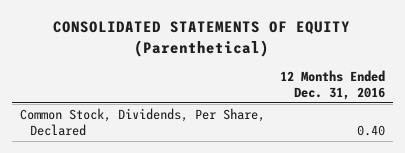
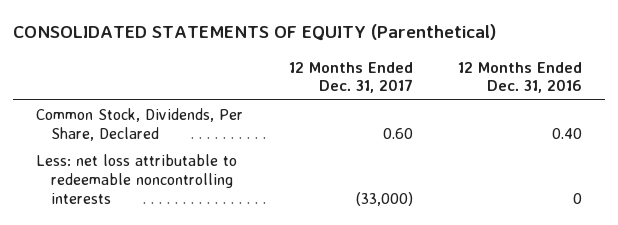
- | 12 Months Ended Dec. 31, 2016
+ | 12 Months Ended Dec. 31, 2017 | 12 Months Ended Dec. 31, 2016
+ Less: net loss attributable to redeemable noncontrolling interests | (33,000) | 0

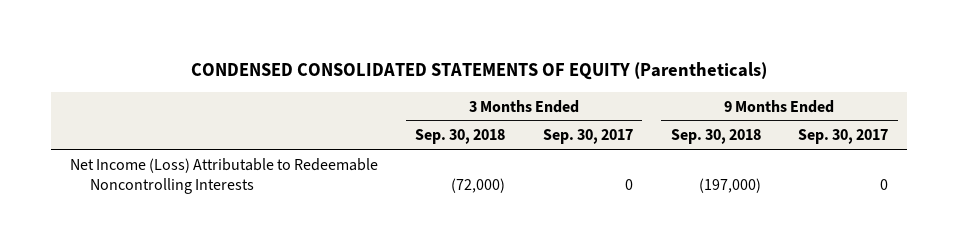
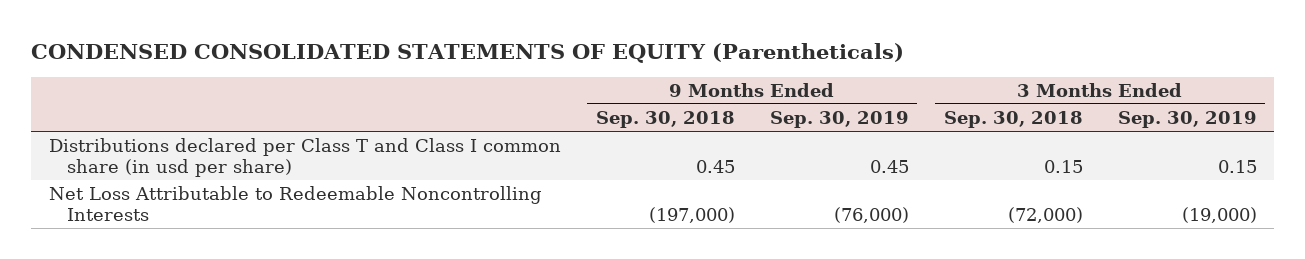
- | 3 Months Ended Sep. 30, 2018 | 3 Months Ended Sep. 30, 2017 | 9 Months Ended Sep. 30, 2018 | 9 Months Ended Sep. 30, 2017
+ | 9 Months Ended Sep. 30, 2018 | 9 Months Ended Sep. 30, 2019 | 3 Months Ended Sep. 30, 2018 | 3 Months Ended Sep. 30, 2019
- Net Income (Loss) Attributable to Redeemable Noncontrolling Interests | (72,000) | 0 | (197,000) | 0
+ Distributions declared per Class T and Class I common share (in usd per share) | 0.45 | 0.45 | 0.15 | 0.15
+ Net Loss Attributable to Redeemable Noncontrolling Interests | (197,000) | (76,000) | (72,000) | (19,000)

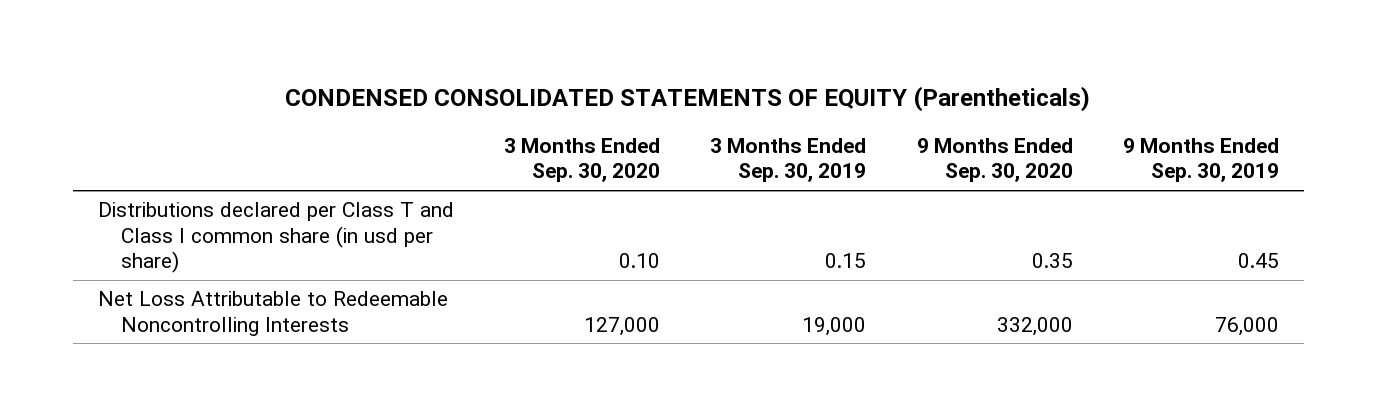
- | 9 Months Ended Sep. 30, 2018 | 9 Months Ended Sep. 30, 2019 | 3 Months Ended Sep. 30, 2018 | 3 Months Ended Sep. 30, 2019
+ | 3 Months Ended Sep. 30, 2020 | 3 Months Ended Sep. 30, 2019 | 9 Months Ended Sep. 30, 2020 | 9 Months Ended Sep. 30, 2019
- Net Loss Attributable to Redeemable Noncontrolling Interests | (197,000) | (76,000) | (72,000) | (19,000)
+ Net Loss Attributable to Redeemable Noncontrolling Interests | 127,000 | 19,000 | 332,000 | 76,000

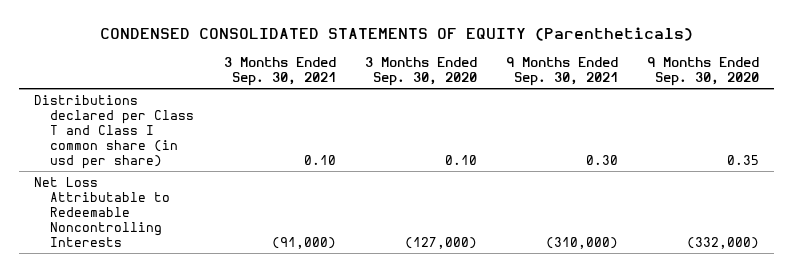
- | 3 Months Ended Sep. 30, 2020 | 3 Months Ended Sep. 30, 2019 | 9 Months Ended Sep. 30, 2020 | 9 Months Ended Sep. 30, 2019
+ | 3 Months Ended Sep. 30, 2021 | 3 Months Ended Sep. 30, 2020 | 9 Months Ended Sep. 30, 2021 | 9 Months Ended Sep. 30, 2020
- Net Loss Attributable to Redeemable Noncontrolling Interests | 127,000 | 19,000 | 332,000 | 76,000
+ Net Loss Attributable to Redeemable Noncontrolling Interests | (91,000) | (127,000) | (310,000) | (332,000)

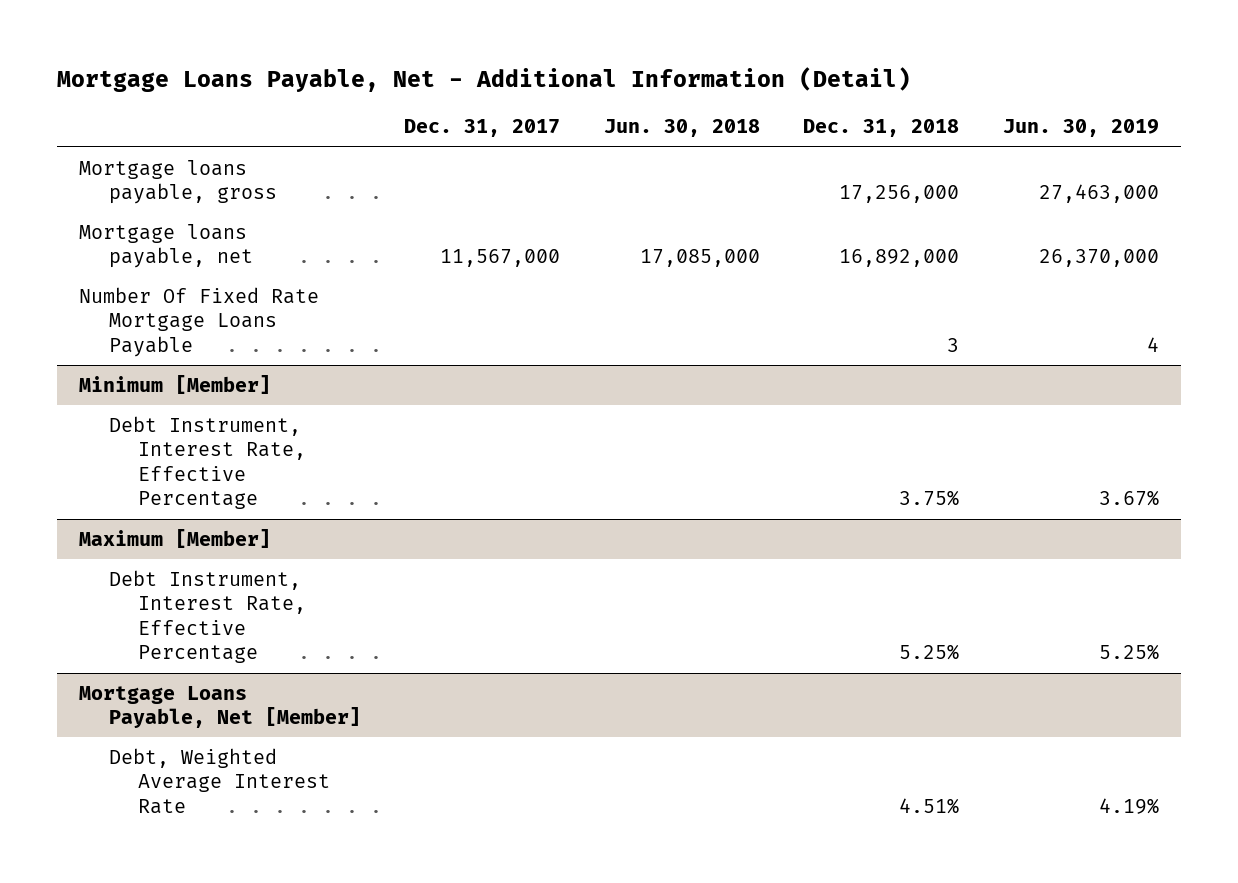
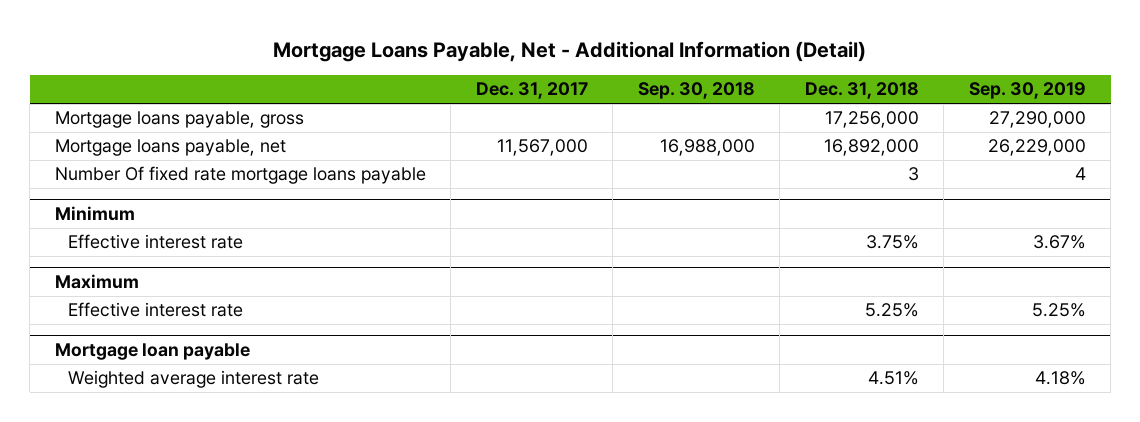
- | Dec. 31, 2017 | Jun. 30, 2018 | Dec. 31, 2018 | Jun. 30, 2019
+ | Dec. 31, 2017 | Sep. 30, 2018 | Dec. 31, 2018 | Sep. 30, 2019
- Number Of Fixed Rate Mortgage Loans Payable | | | 3 | 4
- Minimum [Member]
- Debt Instrument, Interest Rate, Effective Percentage | | | 3.75% | 3.67%
- Maximum [Member]
- Debt Instrument, Interest Rate, Effective Percentage | | | 5.25% | 5.25%
- Mortgage Loans Payable, Net [Member]
- Debt, Weighted Average Interest Rate | | | 4.51% | 4.19%
+ Number Of fixed rate mortgage loans payable | | | 3 | 4
+ Minimum
+ Effective interest rate | | | 3.75% | 3.67%
+ Maximum
+ Effective interest rate | | | 5.25% | 5.25%
+ Mortgage loan payable
+ Weighted average interest rate | | | 4.51% | 4.18%

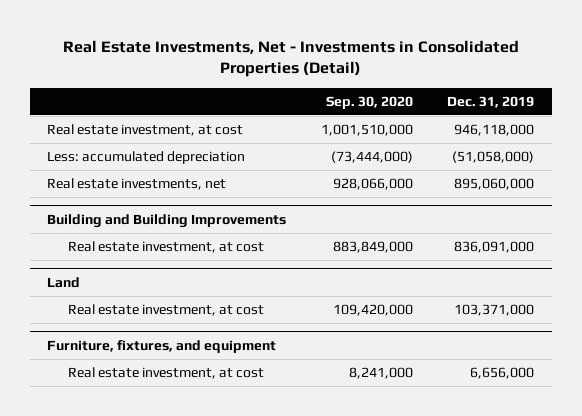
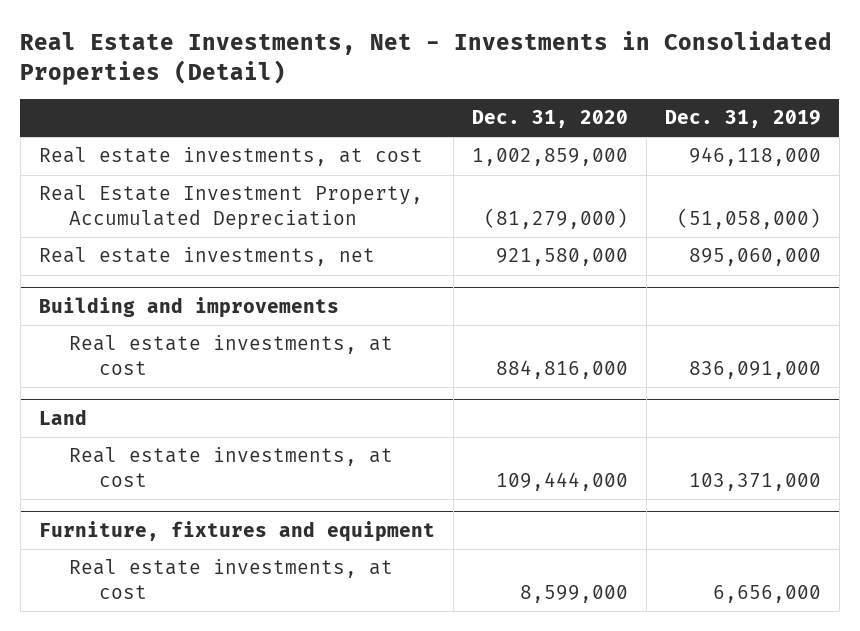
- | Sep. 30, 2020 | Dec. 31, 2019
+ | Dec. 31, 2020 | Dec. 31, 2019
- Real estate investment, at cost | 1,001,510,000 | 946,118,000
- Less: accumulated depreciation | (73,444,000) | (51,058,000)
+ Real estate investments, at cost | 1,002,859,000 | 946,118,000
+ Real Estate Investment Property, Accumulated Depreciation | (81,279,000) | (51,058,000)
- Building and Building Improvements
- Real estate investment, at cost | 883,849,000 | 836,091,000
+ Building and improvements
+ Real estate investments, at cost | 884,816,000 | 836,091,000
@ Land
- Real estate investment, at cost | 109,420,000 | 103,371,000
- Furniture, fixtures, and equipment
- Real estate investment, at cost | 8,241,000 | 6,656,000
@ Land
+ Real estate investments, at cost | 109,444,000 | 103,371,000
+ Furniture, fixtures and equipment
+ Real estate investments, at cost | 8,599,000 | 6,656,000

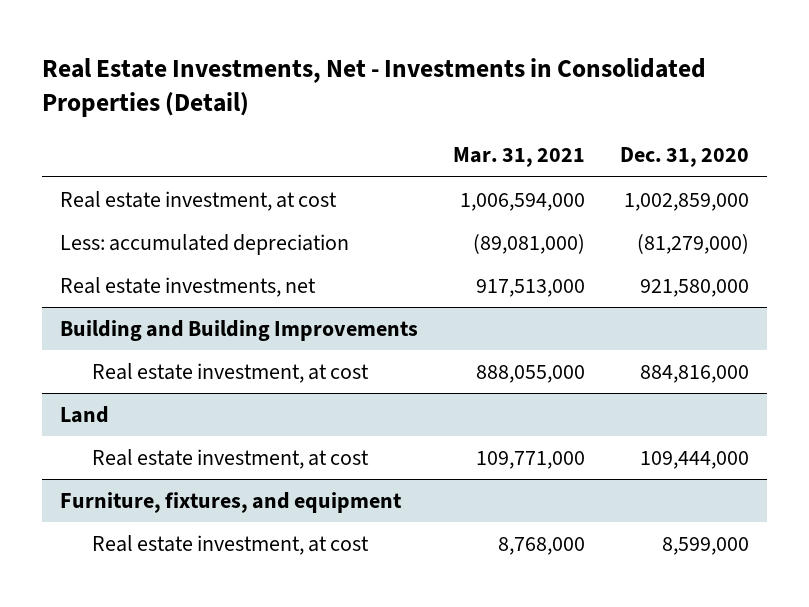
- | Dec. 31, 2020 | Dec. 31, 2019
+ | Mar. 31, 2021 | Dec. 31, 2020
- Real estate investments, at cost | 1,002,859,000 | 946,118,000
- Real Estate Investment Property, Accumulated Depreciation | (81,279,000) | (51,058,000)
+ Real estate investment, at cost | 1,006,594,000 | 1,002,859,000
+ Less: accumulated depreciation | (89,081,000) | (81,279,000)
- Building and improvements
- Real estate investments, at cost | 884,816,000 | 836,091,000
+ Building and Building Improvements
+ Real estate investment, at cost | 888,055,000 | 884,816,000
@ Land
- Real estate investments, at cost | 109,444,000 | 103,371,000
- Furniture, fixtures and equipment
- Real estate investments, at cost | 8,599,000 | 6,656,000
@ Land
+ Real estate investment, at cost | 109,771,000 | 109,444,000
+ Furniture, fixtures, and equipment
+ Real estate investment, at cost | 8,768,000 | 8,599,000

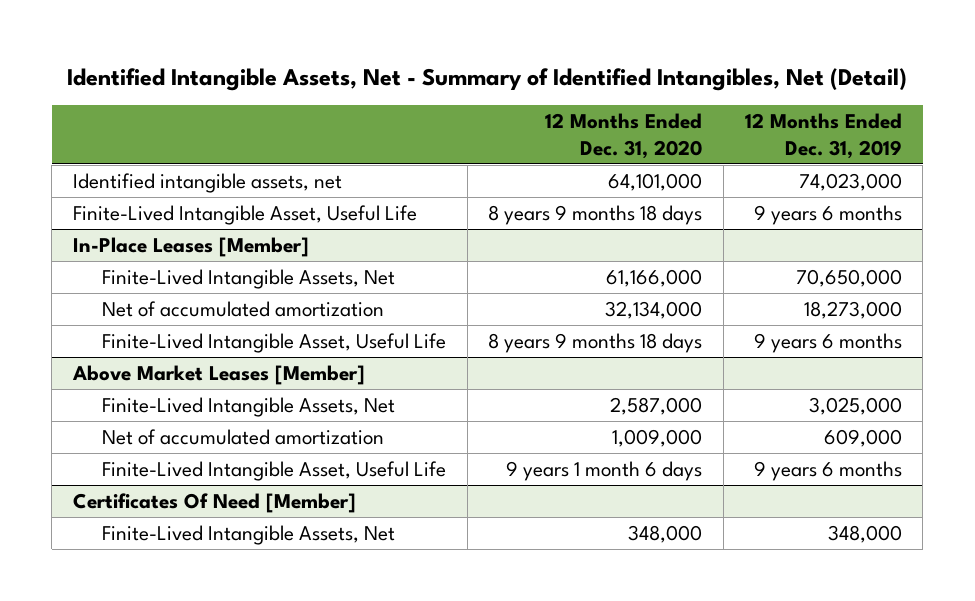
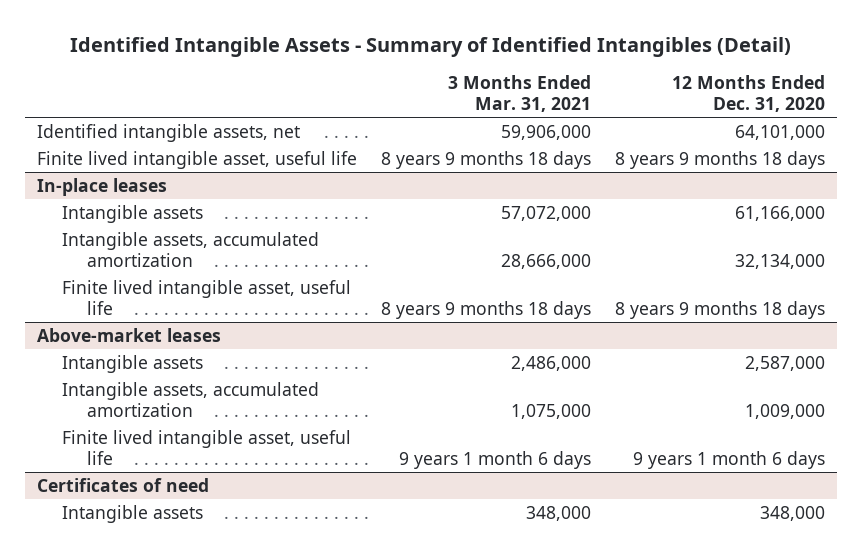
- Identified Intangible Assets, Net - Summary of Identified Intangibles, Net (Detail)
+ Identified Intangible Assets - Summary of Identified Intangibles (Detail)
- | 12 Months Ended Dec. 31, 2020 | 12 Months Ended Dec. 31, 2019
+ | 3 Months Ended Mar. 31, 2021 | 12 Months Ended Dec. 31, 2020
- Finite-Lived Intangible Asset, Useful Life | 8 years 9 months 18 days | 9 years 6 months
- In-Place Leases [Member]
- Finite-Lived Intangible Assets, Net | 61,166,000 | 70,650,000
- Net of accumulated amortization | 32,134,000 | 18,273,000
- Finite-Lived Intangible Asset, Useful Life | 8 years 9 months 18 days | 9 years 6 months
- Above Market Leases [Member]
- Finite-Lived Intangible Assets, Net | 2,587,000 | 3,025,000
- Net of accumulated amortization | 1,009,000 | 609,000
- Finite-Lived Intangible Asset, Useful Life | 9 years 1 month 6 days | 9 years 6 months
- Certificates Of Need [Member]
- Finite-Lived Intangible Assets, Net | 348,000 | 348,000
+ Finite lived intangible asset, useful life | 8 years 9 months 18 days | 8 years 9 months 18 days
+ In-place leases
+ Intangible assets | 57,072,000 | 61,166,000
+ Intangible assets, accumulated amortization | 28,666,000 | 32,134,000
+ Finite lived intangible asset, useful life | 8 years 9 months 18 days | 8 years 9 months 18 days
+ Above-market leases
+ Intangible assets | 2,486,000 | 2,587,000
+ Intangible assets, accumulated amortization | 1,075,000 | 1,009,000
+ Finite lived intangible asset, useful life | 9 years 1 month 6 days | 9 years 1 month 6 days
+ Certificates of need
+ Intangible assets | 348,000 | 348,000

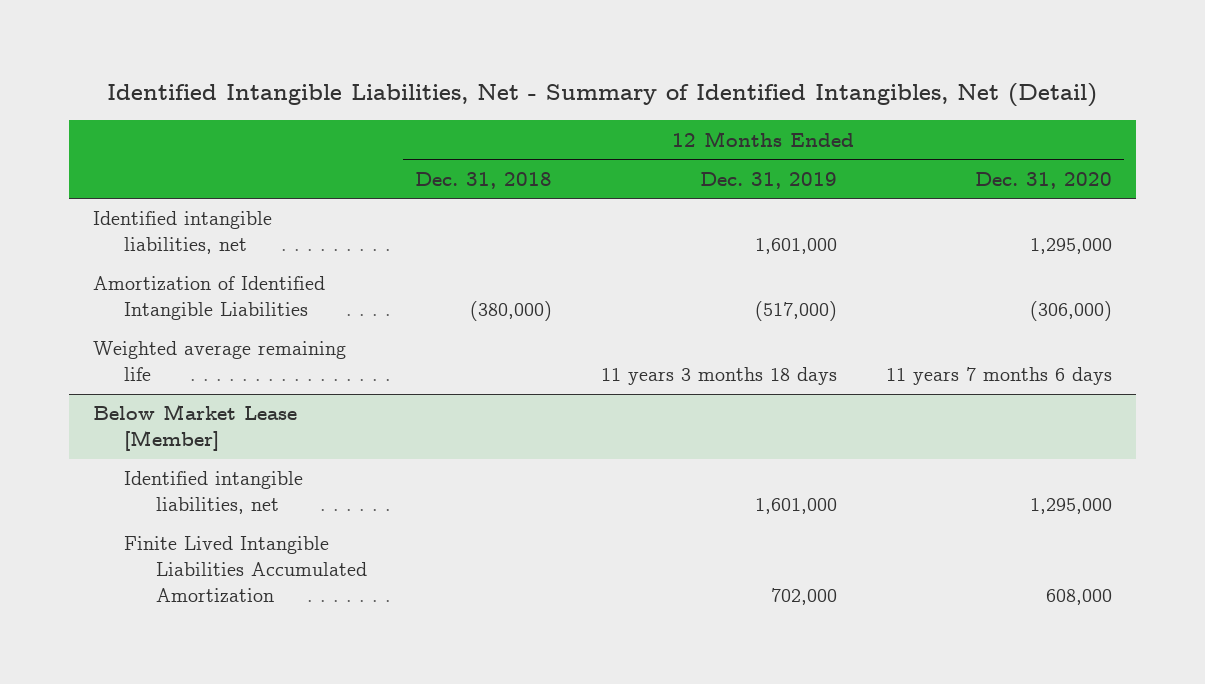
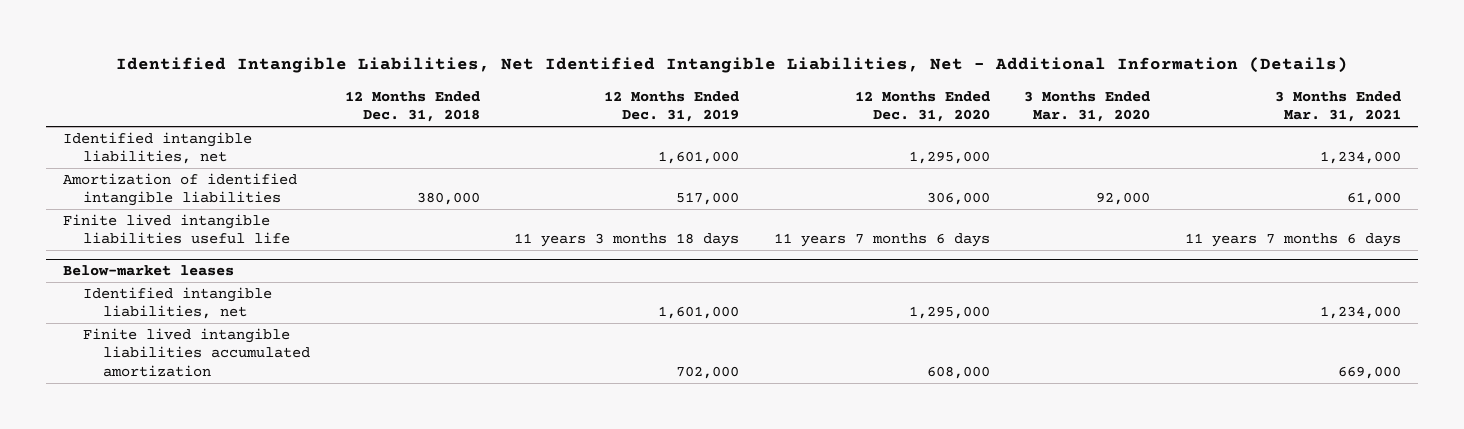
- Identified Intangible Liabilities, Net - Summary of Identified Intangibles, Net (Detail)
+ Identified Intangible Liabilities, Net Identified Intangible Liabilities, Net - Additional Information (Details)
- | 12 Months Ended Dec. 31, 2018 | 12 Months Ended Dec. 31, 2019 | 12 Months Ended Dec. 31, 2020
+ | 12 Months Ended Dec. 31, 2018 | 12 Months Ended Dec. 31, 2019 | 12 Months Ended Dec. 31, 2020 | 3 Months Ended Mar. 31, 2020 | 3 Months Ended Mar. 31, 2021
- Amortization of Identified Intangible Liabilities | (380,000) | (517,000) | (306,000)
- Weighted average remaining life | | 11 years 3 months 18 days | 11 years 7 months 6 days
- Below Market Lease [Member]
+ Amortization of identified intangible liabilities | 380,000 | 517,000 | 306,000 | 92,000 | 61,000
+ Finite lived intangible liabilities useful life | | 11 years 3 months 18 days | 11 years 7 months 6 days | | 11 years 7 months 6 days
+ Below-market leases
- Finite Lived Intangible Liabilities Accumulated Amortization | | 702,000 | 608,000
+ Finite lived intangible liabilities accumulated amortization | | 702,000 | 608,000 | | 669,000

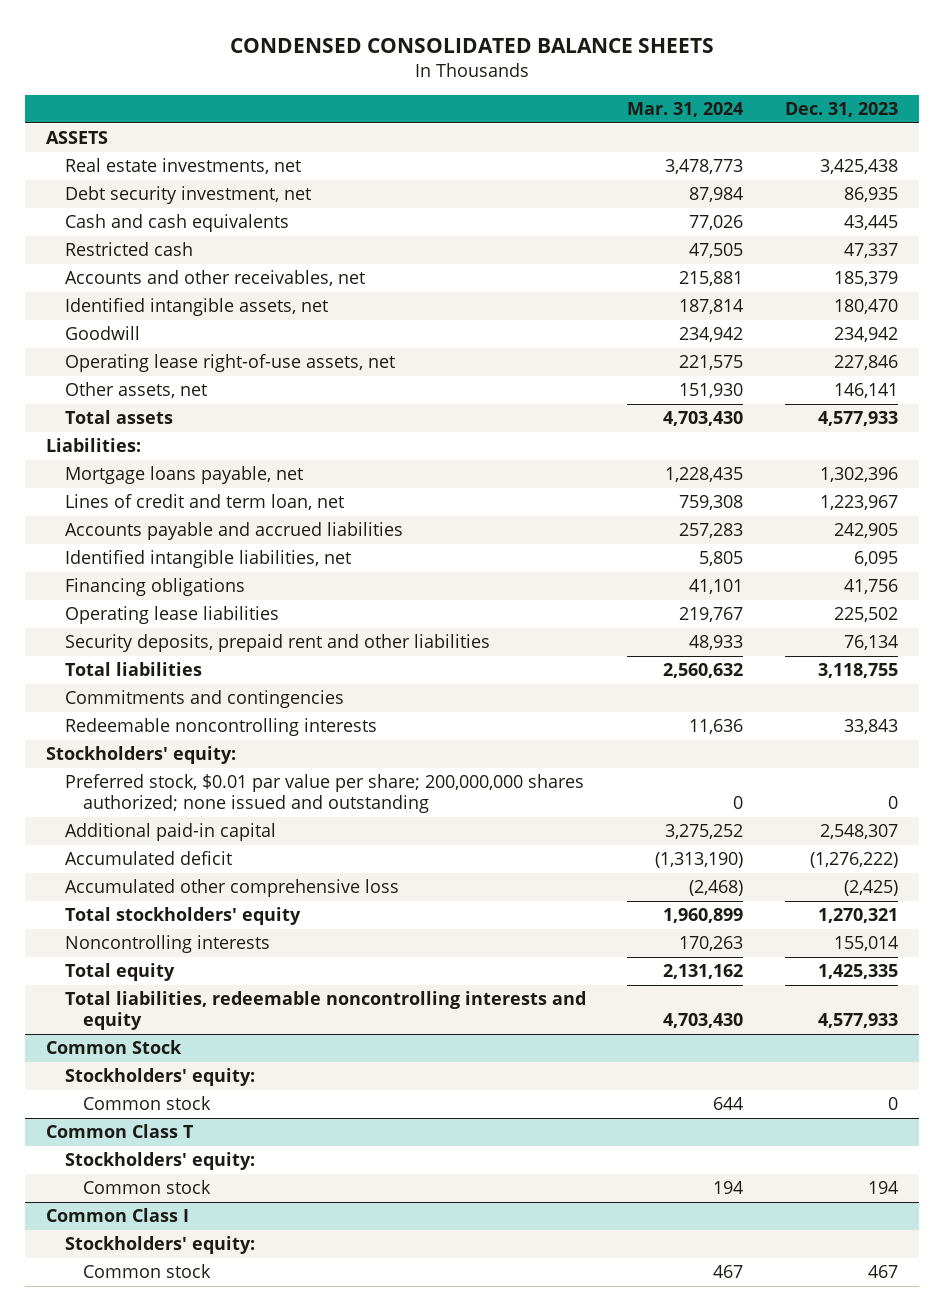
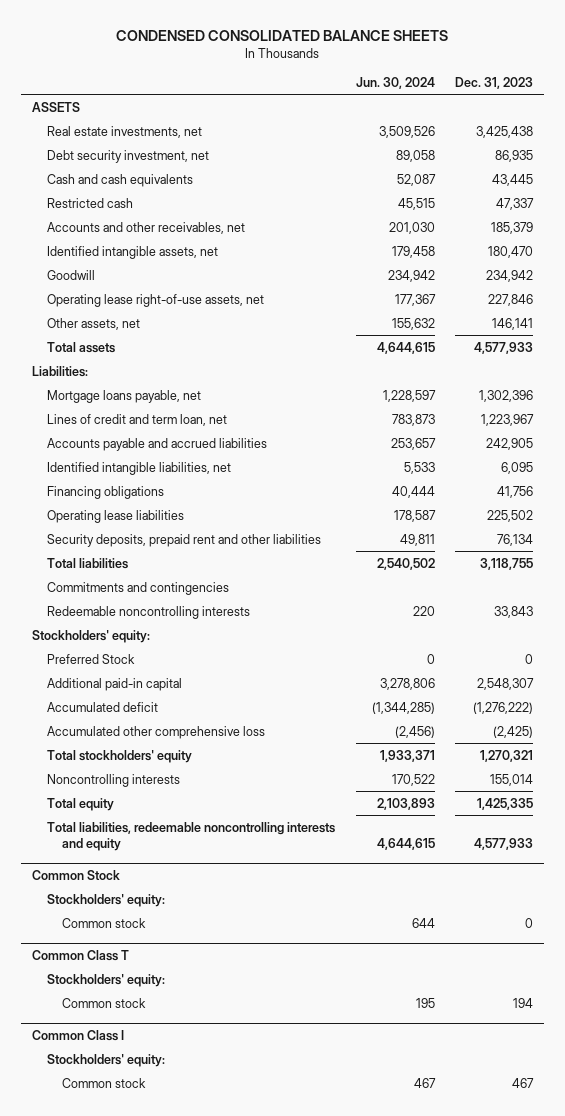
- | Mar. 31, 2024 | Dec. 31, 2023
+ | Jun. 30, 2024 | Dec. 31, 2023
- Preferred stock, $0.01 par value per share; 200,000,000 shares authorized; none issued and outstanding | 0 | 0
+ Preferred Stock | 0 | 0

